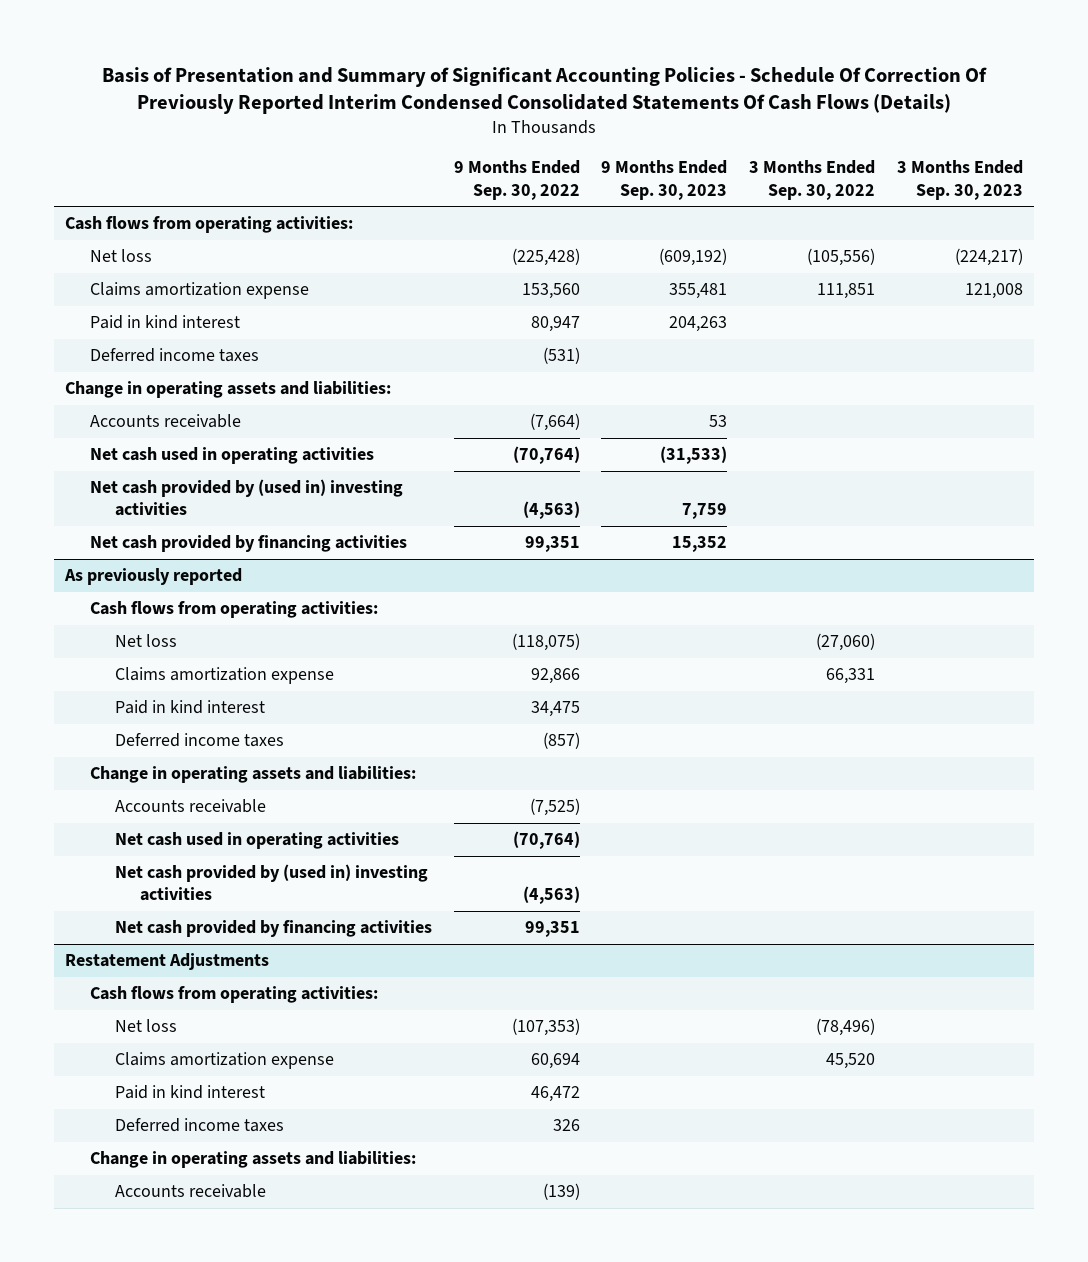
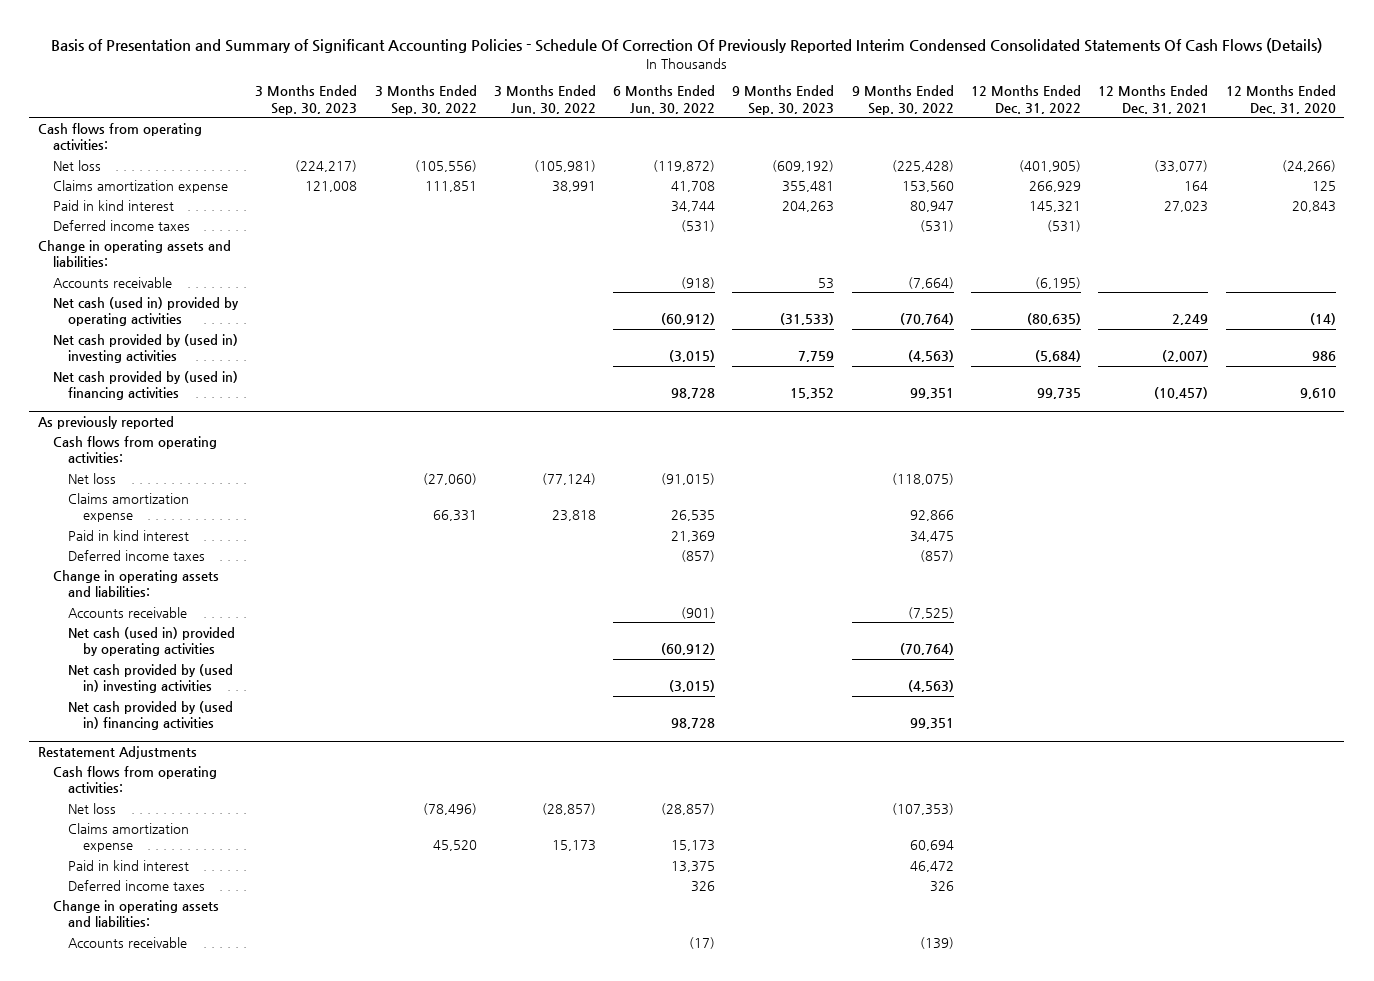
- | 9 Months Ended Sep. 30, 2022 | 9 Months Ended Sep. 30, 2023 | 3 Months Ended Sep. 30, 2022 | 3 Months Ended Sep. 30, 2023
+ | 3 Months Ended Sep. 30, 2023 | 3 Months Ended Sep. 30, 2022 | 3 Months Ended Jun. 30, 2022 | 6 Months Ended Jun. 30, 2022 | 9 Months Ended Sep. 30, 2023 | 9 Months Ended Sep. 30, 2022 | 12 Months Ended Dec. 31, 2022 | 12 Months Ended Dec. 31, 2021 | 12 Months Ended Dec. 31, 2020
- Net cash used in operating activities | (70,764) | (31,533) | |
+ Net cash (used in) provided by operating activities | | | | (60,912) | (31,533) | (70,764) | (80,635) | 2,249 | (14)
- Net cash provided by financing activities | 99,351 | 15,352 | |
+ Net cash provided by (used in) financing activities | | | | 98,728 | 15,352 | 99,351 | 99,735 | (10,457) | 9,610
@ As previously reported
- Net cash used in operating activities | (70,764) | | |
+ Net cash (used in) provided by operating activities | | | | (60,912) | | (70,764) | | |
- Net cash provided by financing activities | 99,351 | | |
+ Net cash provided by (used in) financing activities | | | | 98,728 | | 99,351 | | |

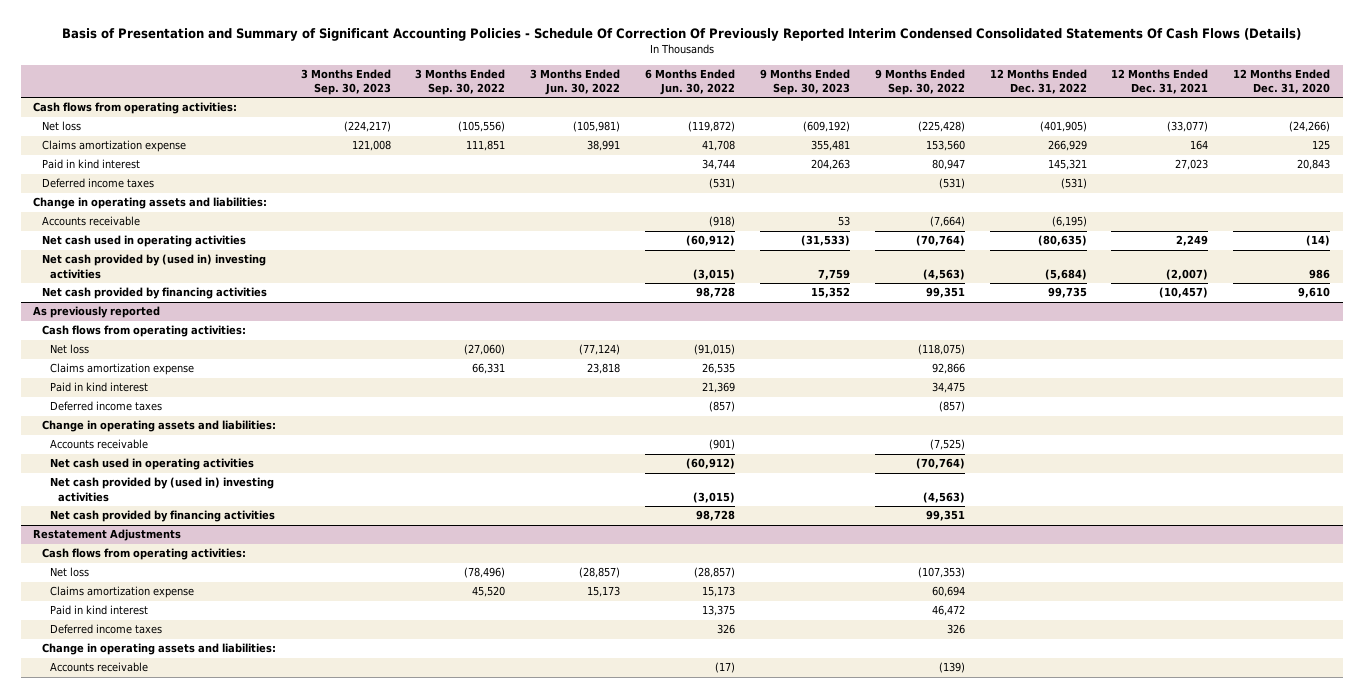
- Net cash (used in) provided by operating activities | | | | (60,912) | (31,533) | (70,764) | (80,635) | 2,249 | (14)
+ Net cash used in operating activities | | | | (60,912) | (31,533) | (70,764) | (80,635) | 2,249 | (14)
- Net cash provided by (used in) financing activities | | | | 98,728 | 15,352 | 99,351 | 99,735 | (10,457) | 9,610
+ Net cash provided by financing activities | | | | 98,728 | 15,352 | 99,351 | 99,735 | (10,457) | 9,610
@ As previously reported
- Net cash (used in) provided by operating activities | | | | (60,912) | | (70,764) | | |
+ Net cash used in operating activities | | | | (60,912) | | (70,764) | | |
- Net cash provided by (used in) financing activities | | | | 98,728 | | 99,351 | | |
+ Net cash provided by financing activities | | | | 98,728 | | 99,351 | | |

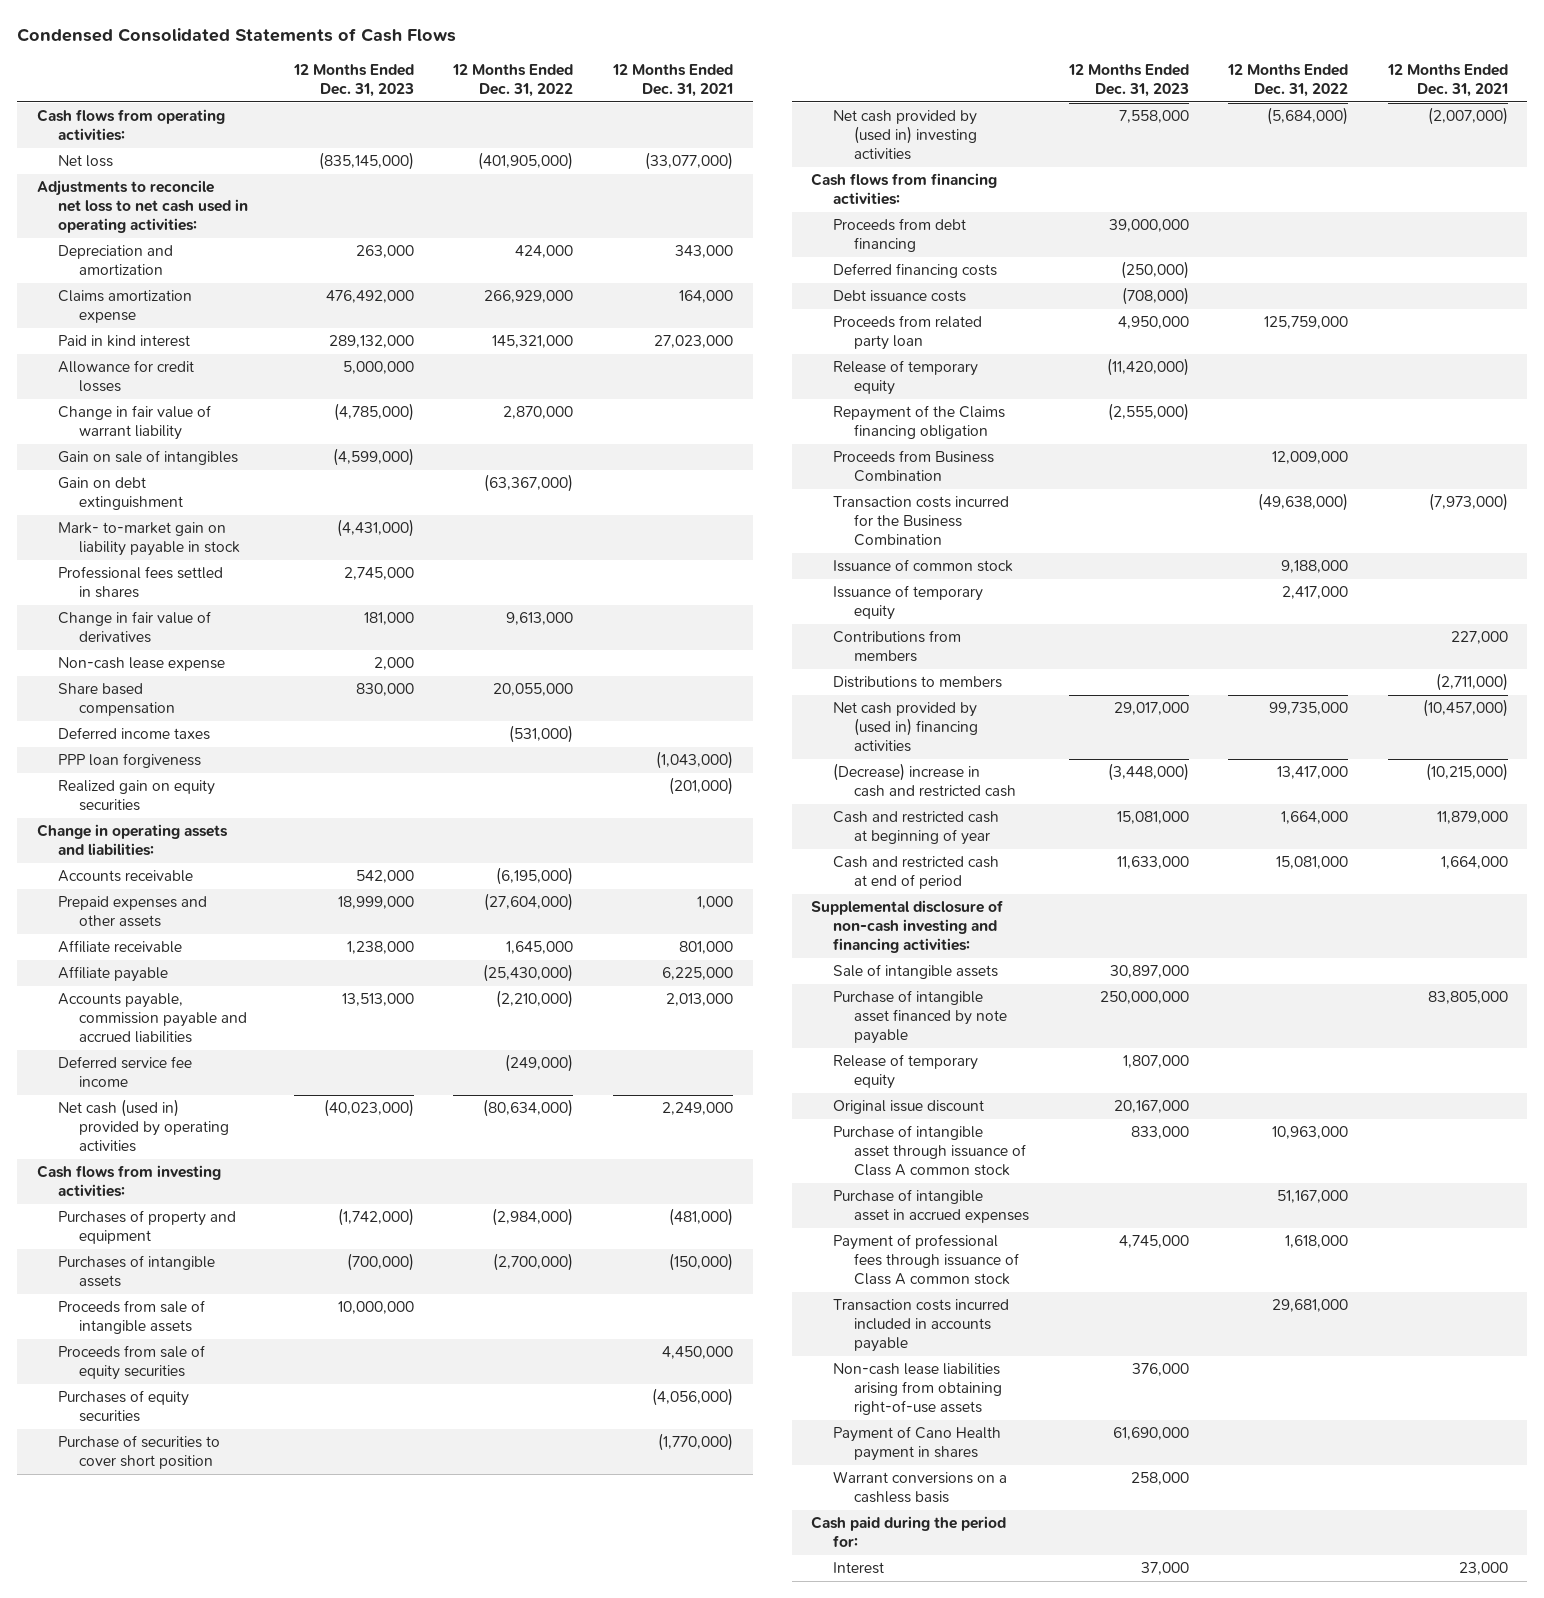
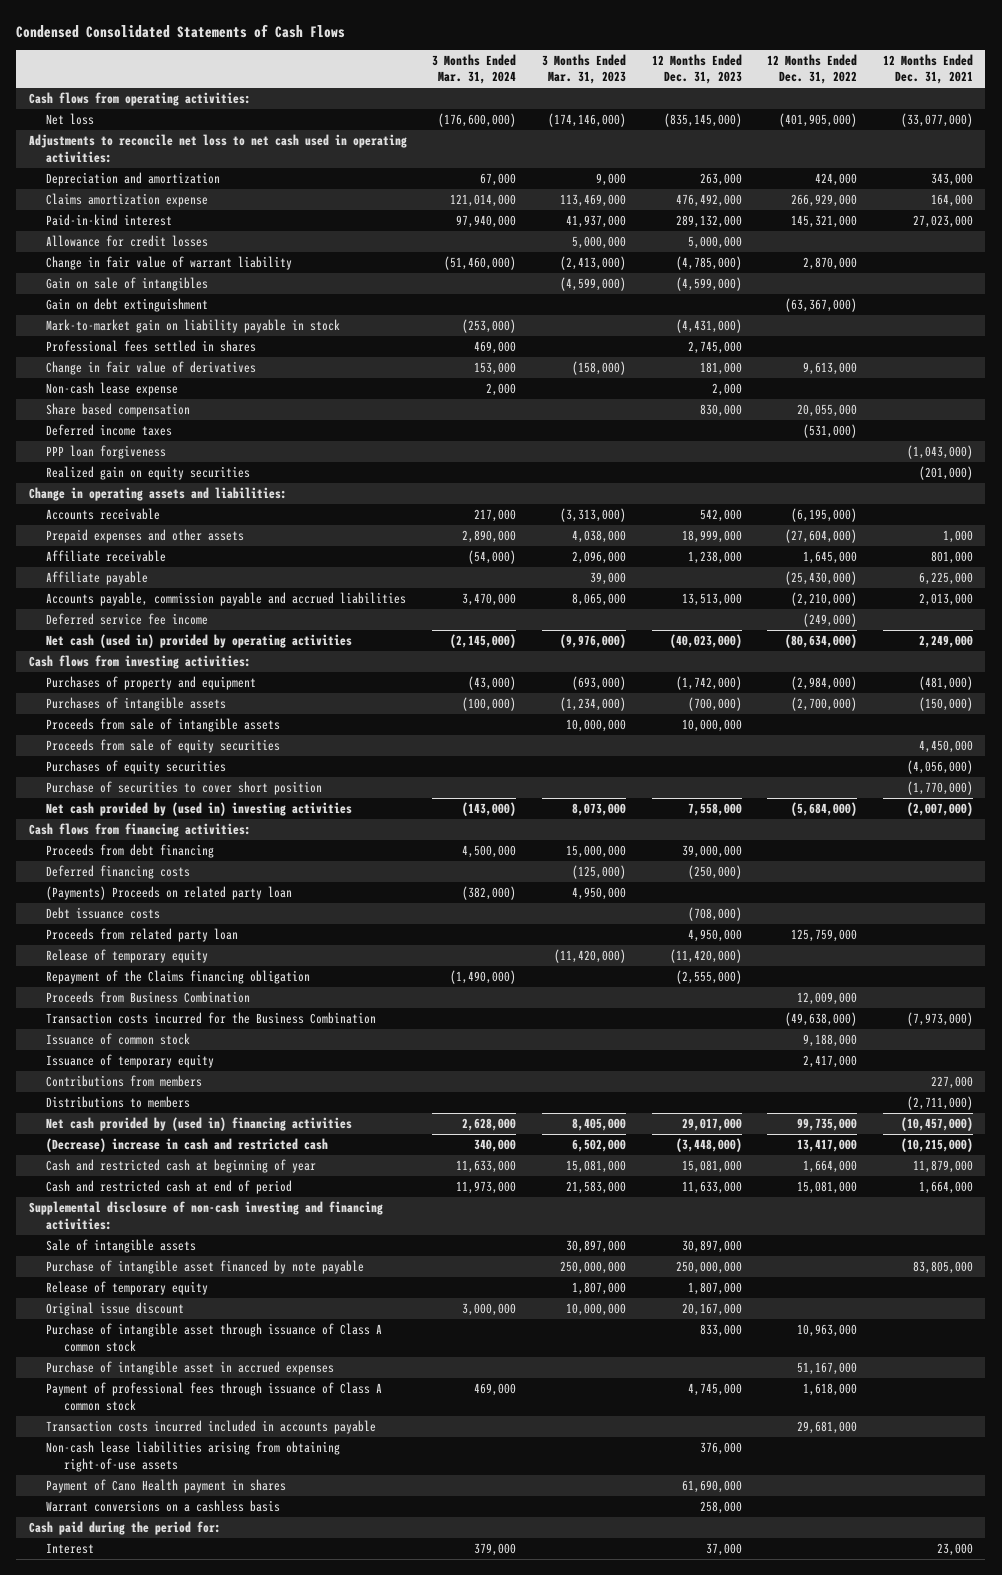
- | 12 Months Ended Dec. 31, 2023 | 12 Months Ended Dec. 31, 2022 | 12 Months Ended Dec. 31, 2021
+ | 3 Months Ended Mar. 31, 2024 | 3 Months Ended Mar. 31, 2023 | 12 Months Ended Dec. 31, 2023 | 12 Months Ended Dec. 31, 2022 | 12 Months Ended Dec. 31, 2021
- Paid in kind interest | 289,132,000 | 145,321,000 | 27,023,000
+ Paid-in-kind interest | 97,940,000 | 41,937,000 | 289,132,000 | 145,321,000 | 27,023,000
- Mark- to-market gain on liability payable in stock | (4,431,000) | |
+ Mark-to-market gain on liability payable in stock | (253,000) | | (4,431,000) | |
+ (Payments) Proceeds on related party loan | (382,000) | 4,950,000 | | |

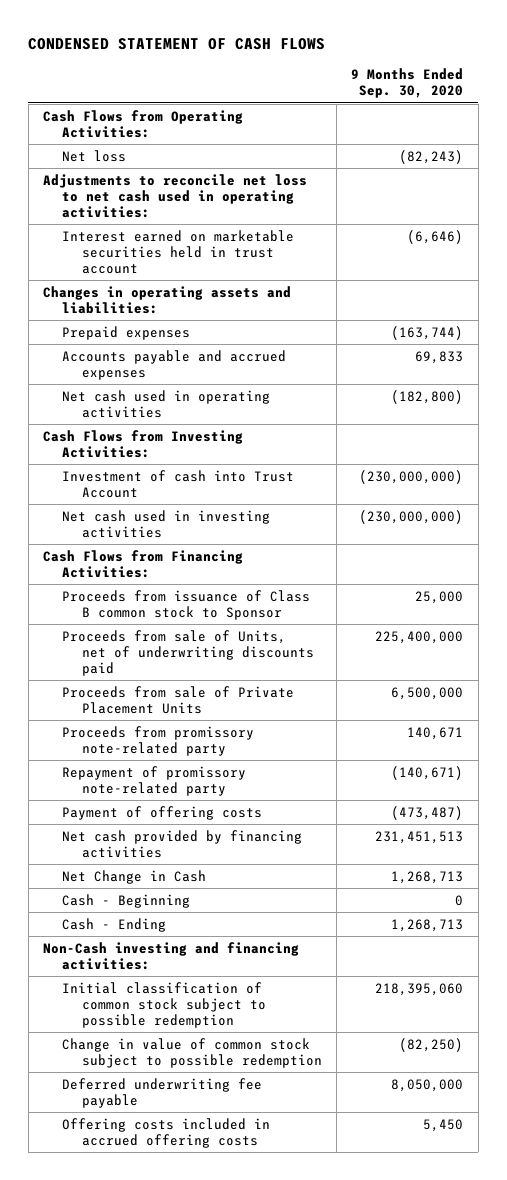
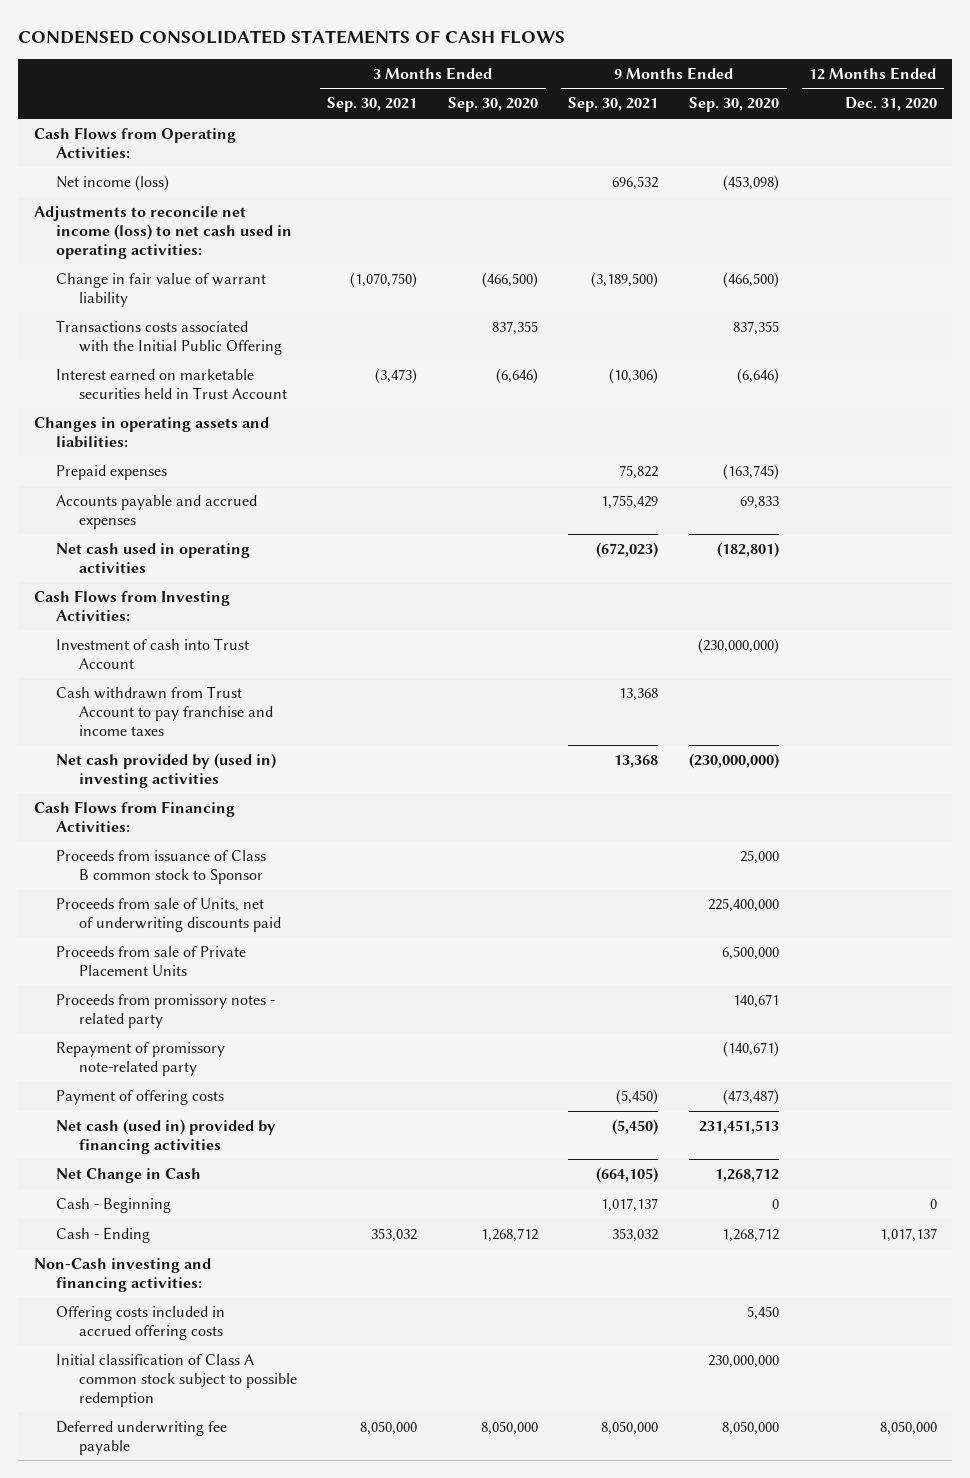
- CONDENSED STATEMENT OF CASH FLOWS
+ CONDENSED CONSOLIDATED STATEMENTS OF CASH FLOWS
- | 9 Months Ended Sep. 30, 2020
+ | 3 Months Ended Sep. 30, 2021 | 3 Months Ended Sep. 30, 2020 | 9 Months Ended Sep. 30, 2021 | 9 Months Ended Sep. 30, 2020 | 12 Months Ended Dec. 31, 2020
- Net loss | (82,243)
- Adjustments to reconcile net loss to net cash used in operating activities:
- Interest earned on marketable securities held in trust account | (6,646)
+ Net income (loss) | | | 696,532 | (453,098) |
+ Adjustments to reconcile net income (loss) to net cash used in operating activities:
+ Change in fair value of warrant liability | (1,070,750) | (466,500) | (3,189,500) | (466,500) |
+ Transactions costs associated with the Initial Public Offering | | 837,355 | | 837,355 |
+ Interest earned on marketable securities held in Trust Account | (3,473) | (6,646) | (10,306) | (6,646) |
- Prepaid expenses | (163,744)
+ Prepaid expenses | | | 75,822 | (163,745) |
- Net cash used in operating activities | (182,800)
+ Net cash used in operating activities | | | (672,023) | (182,801) |
- Net cash used in investing activities | (230,000,000)
+ Cash withdrawn from Trust Account to pay franchise and income taxes | | | 13,368 | |
+ Net cash provided by (used in) investing activities | | | 13,368 | (230,000,000) |
- Proceeds from promissory note-related party | 140,671
+ Proceeds from promissory notes - related party | | | | 140,671 |
- Net cash provided by financing activities | 231,451,513
- Net Change in Cash | 1,268,713
+ Net cash (used in) provided by financing activities | | | (5,450) | 231,451,513 |
+ Net Change in Cash | | | (664,105) | 1,268,712 |
- Cash - Ending | 1,268,713
+ Cash - Ending | 353,032 | 1,268,712 | 353,032 | 1,268,712 | 1,017,137
- Initial classification of common stock subject to possible redemption | 218,395,060
- Change in value of common stock subject to possible redemption | (82,250)
+ Initial classification of Class A common stock subject to possible redemption | | | | 230,000,000 |
moved down: Deferred underwriting fee payable | 8,050,000 | 8,050,000 | 8,050,000 | 8,050,000 | 8,050,000

